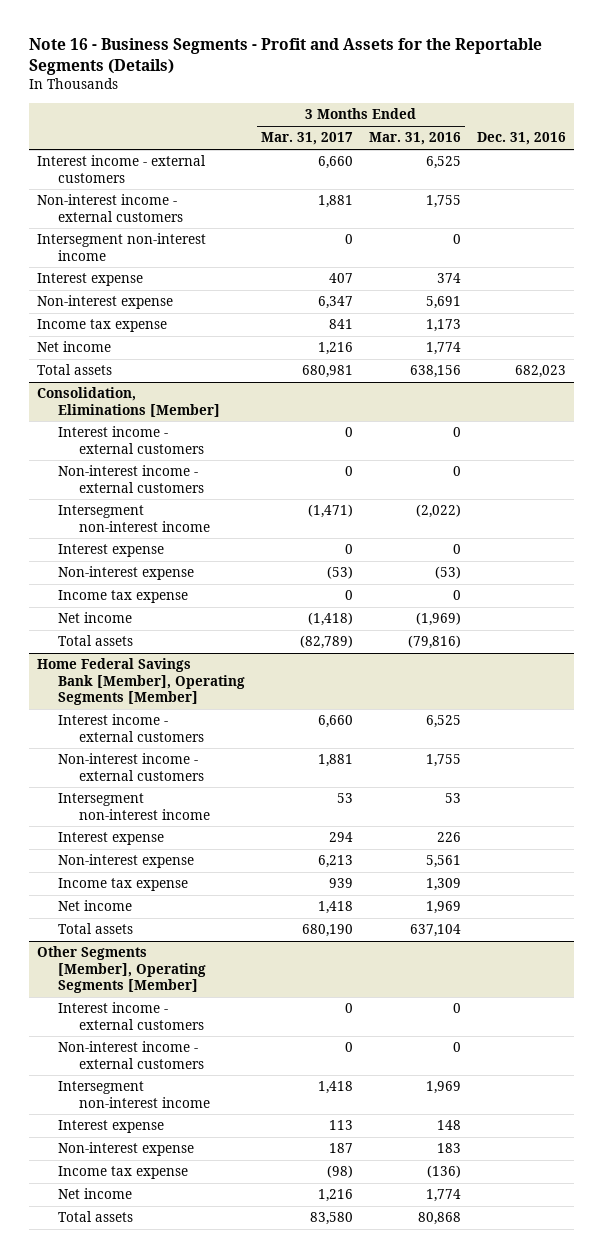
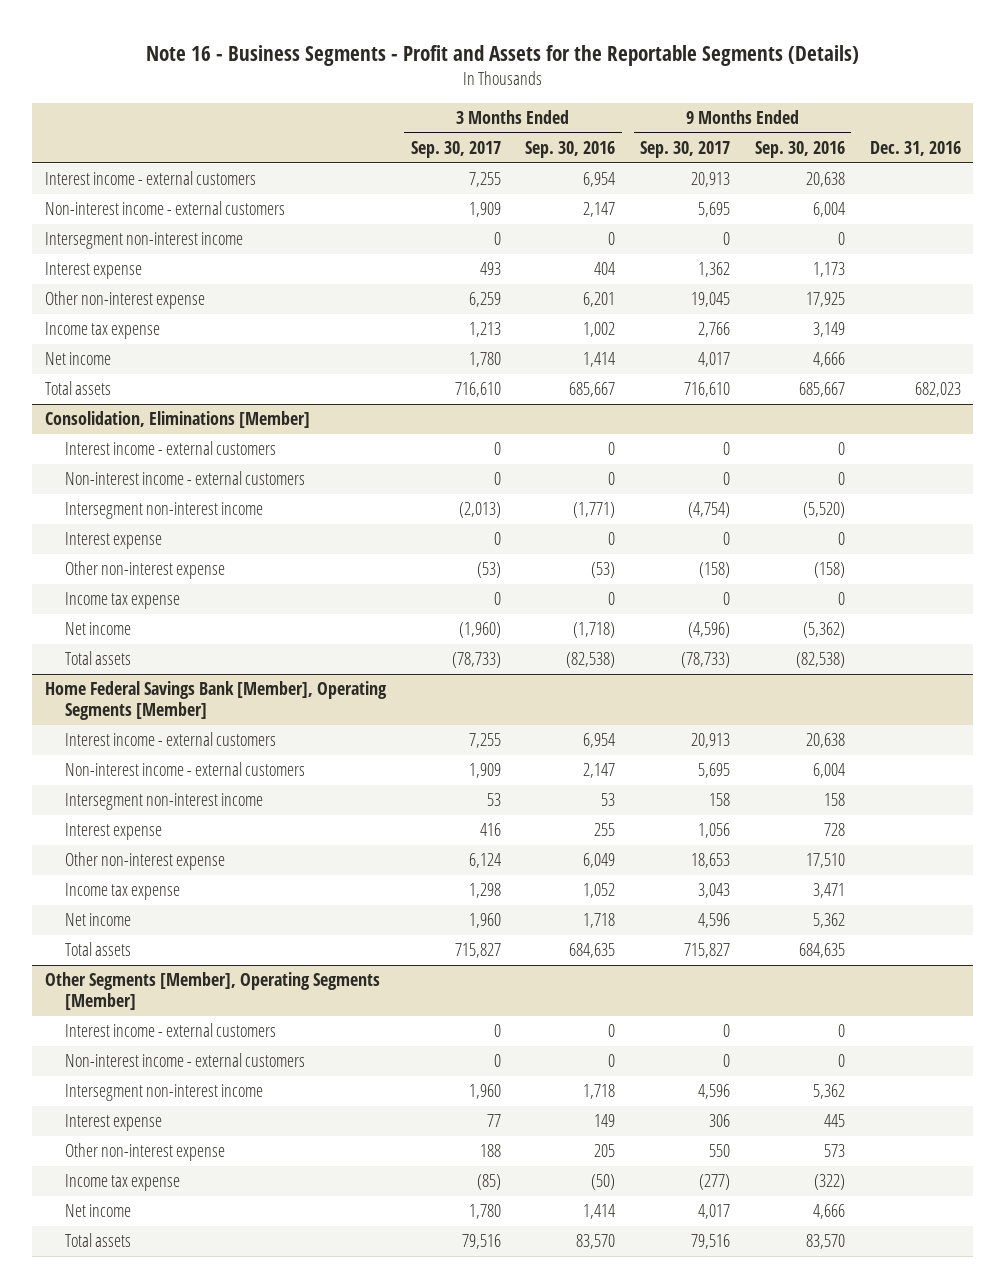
- | 3 Months Ended Mar. 31, 2017 | 3 Months Ended Mar. 31, 2016 | Dec. 31, 2016
+ | 3 Months Ended Sep. 30, 2017 | 3 Months Ended Sep. 30, 2016 | 9 Months Ended Sep. 30, 2017 | 9 Months Ended Sep. 30, 2016 | Dec. 31, 2016
- Non-interest expense | 6,347 | 5,691 |
+ Other non-interest expense | 6,259 | 6,201 | 19,045 | 17,925 |
@ Consolidation, Eliminations [Member]
- Non-interest expense | (53) | (53) |
+ Other non-interest expense | (53) | (53) | (158) | (158) |
@ Home Federal Savings Bank [Member], Operating Segments [Member]
- Non-interest expense | 6,213 | 5,561 |
+ Other non-interest expense | 6,124 | 6,049 | 18,653 | 17,510 |
@ Other Segments [Member], Operating Segments [Member]
- Non-interest expense | 187 | 183 |
+ Other non-interest expense | 188 | 205 | 550 | 573 |

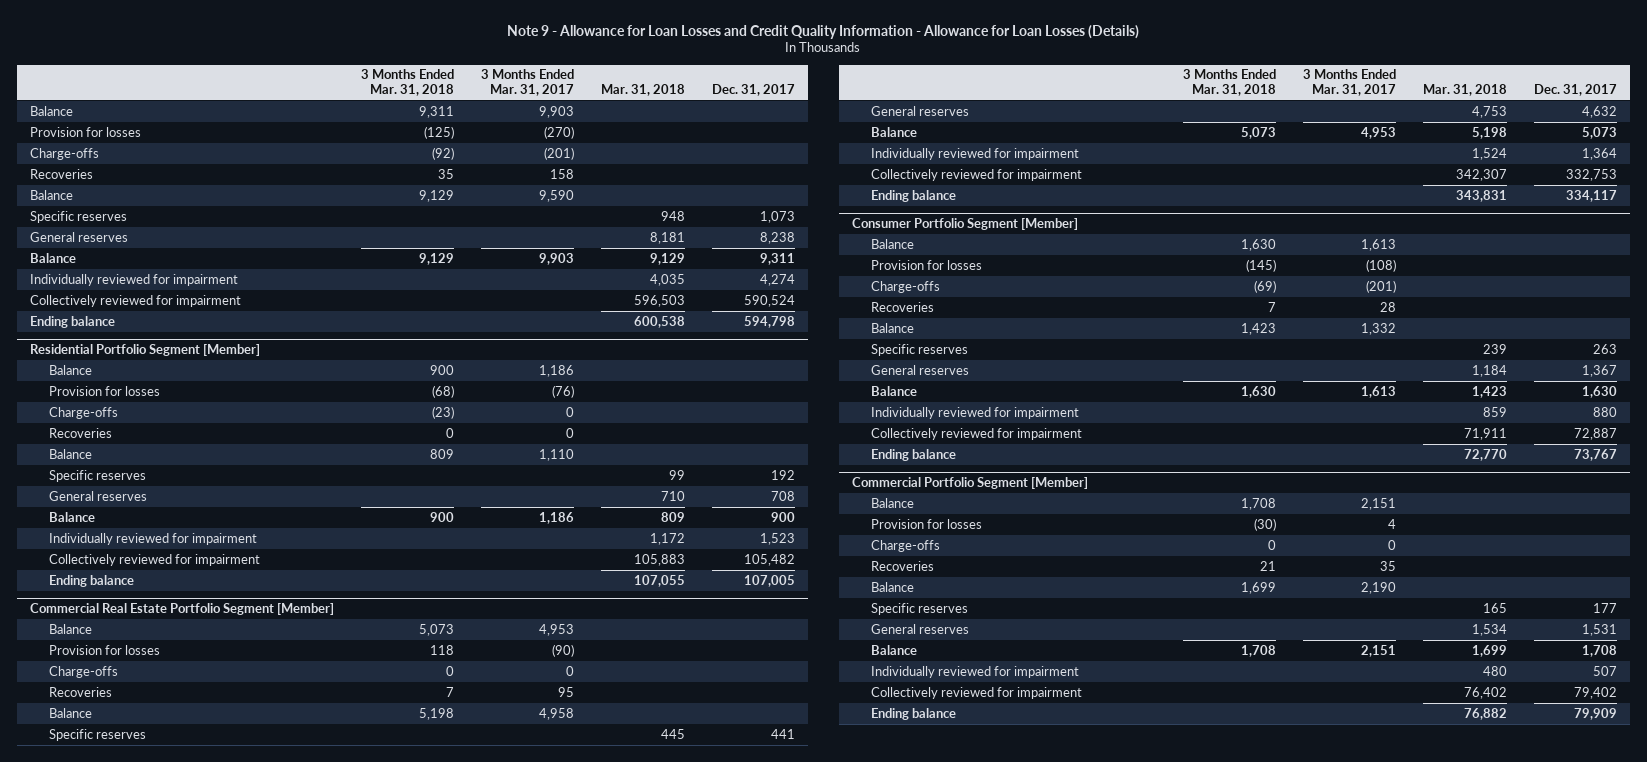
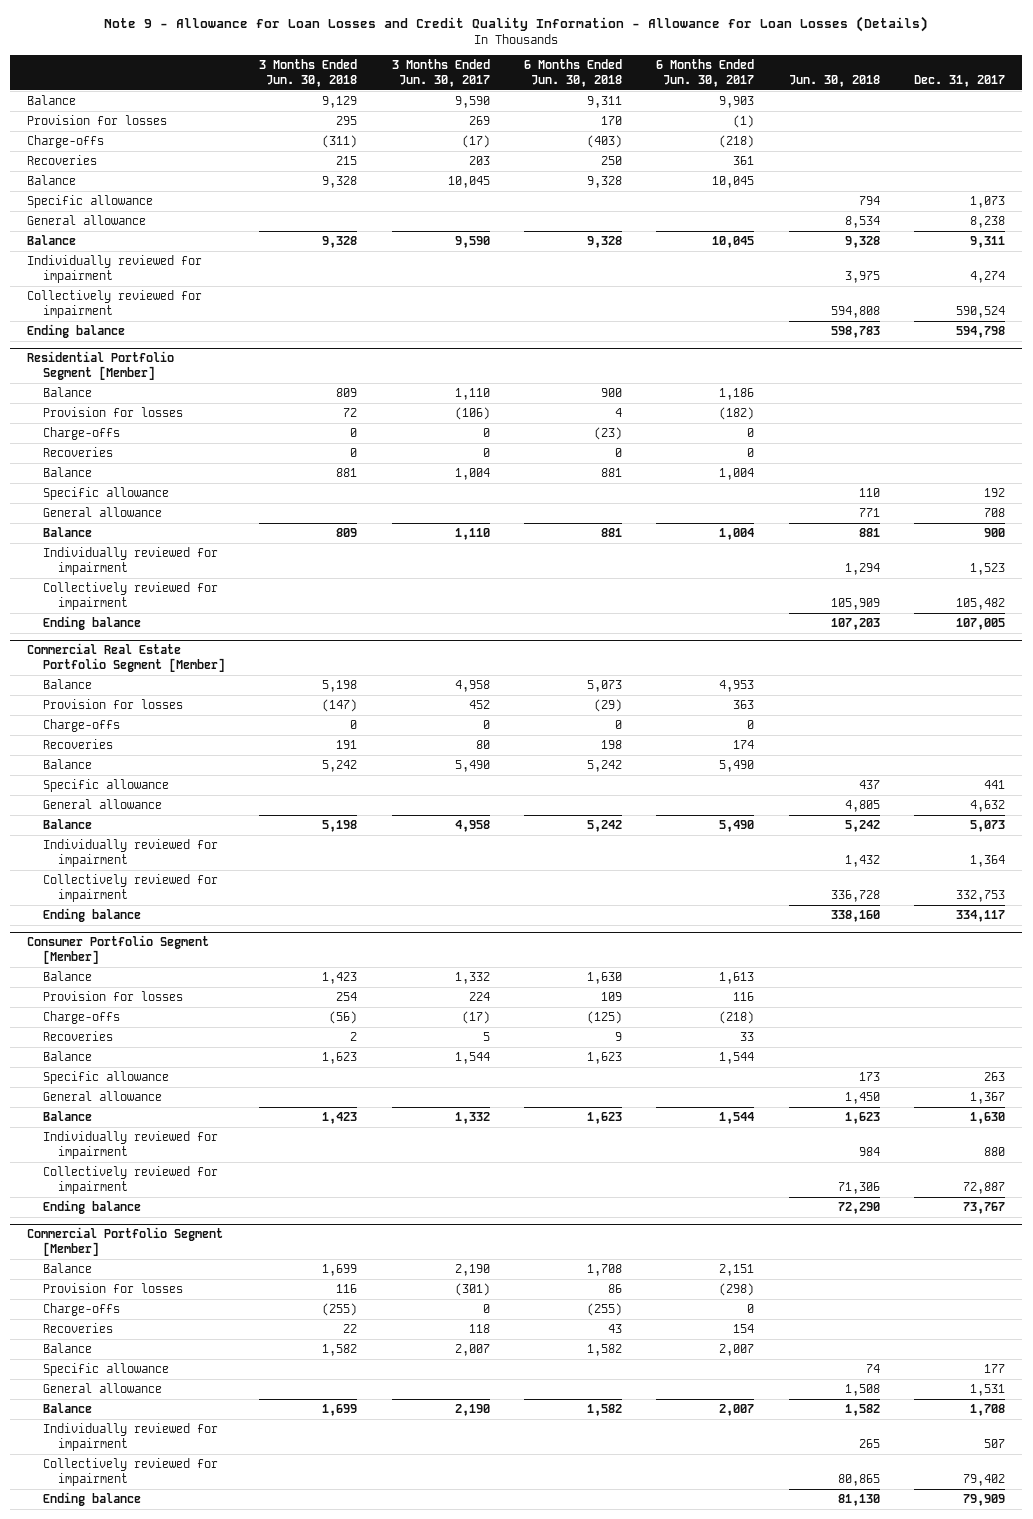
- | 3 Months Ended Mar. 31, 2018 | 3 Months Ended Mar. 31, 2017 | Mar. 31, 2018 | Dec. 31, 2017
+ | 3 Months Ended Jun. 30, 2018 | 3 Months Ended Jun. 30, 2017 | 6 Months Ended Jun. 30, 2018 | 6 Months Ended Jun. 30, 2017 | Jun. 30, 2018 | Dec. 31, 2017
- Specific reserves | | | 948 | 1,073
- General reserves | | | 8,181 | 8,238
+ Specific allowance | | | | | 794 | 1,073
+ General allowance | | | | | 8,534 | 8,238
@ Residential Portfolio Segment [Member]
- Specific reserves | | | 99 | 192
- General reserves | | | 710 | 708
+ Specific allowance | | | | | 110 | 192
+ General allowance | | | | | 771 | 708
@ Commercial Real Estate Portfolio Segment [Member]
- Specific reserves | | | 445 | 441
- General reserves | | | 4,753 | 4,632
+ Specific allowance | | | | | 437 | 441
+ General allowance | | | | | 4,805 | 4,632
@ Consumer Portfolio Segment [Member]
- Specific reserves | | | 239 | 263
- General reserves | | | 1,184 | 1,367
+ Specific allowance | | | | | 173 | 263
+ General allowance | | | | | 1,450 | 1,367
@ Commercial Portfolio Segment [Member]
- Specific reserves | | | 165 | 177
- General reserves | | | 1,534 | 1,531
+ Specific allowance | | | | | 74 | 177
+ General allowance | | | | | 1,508 | 1,531

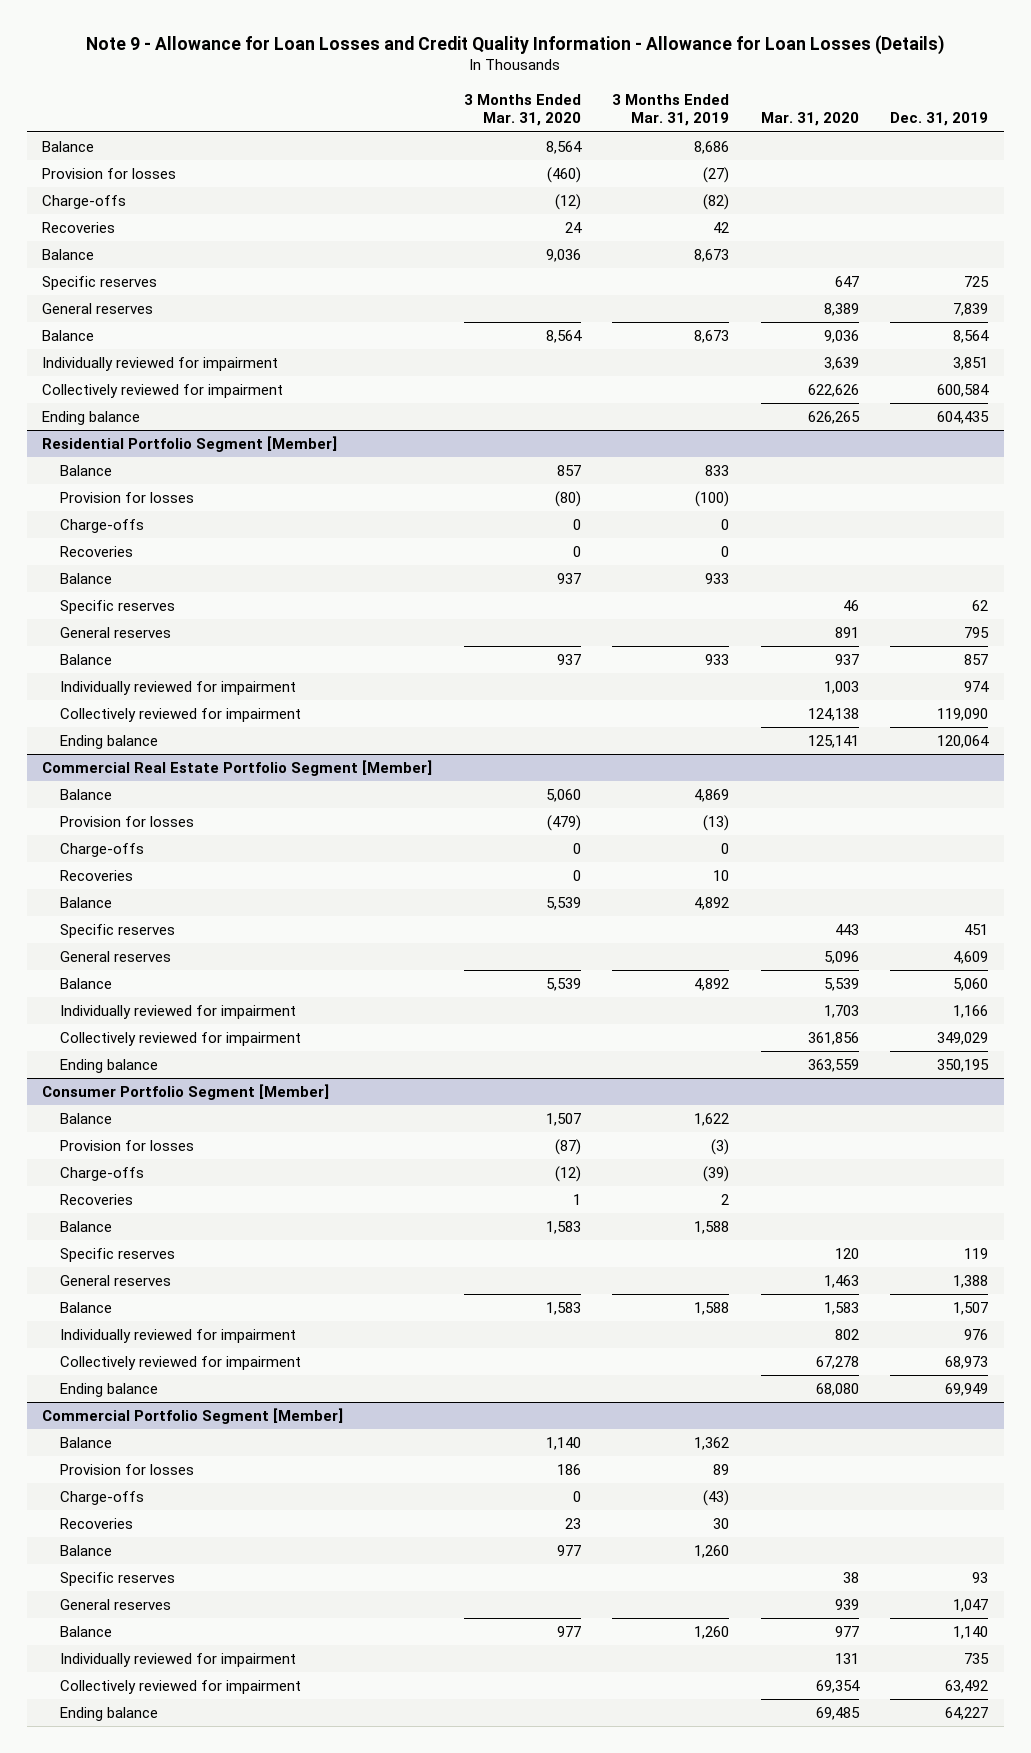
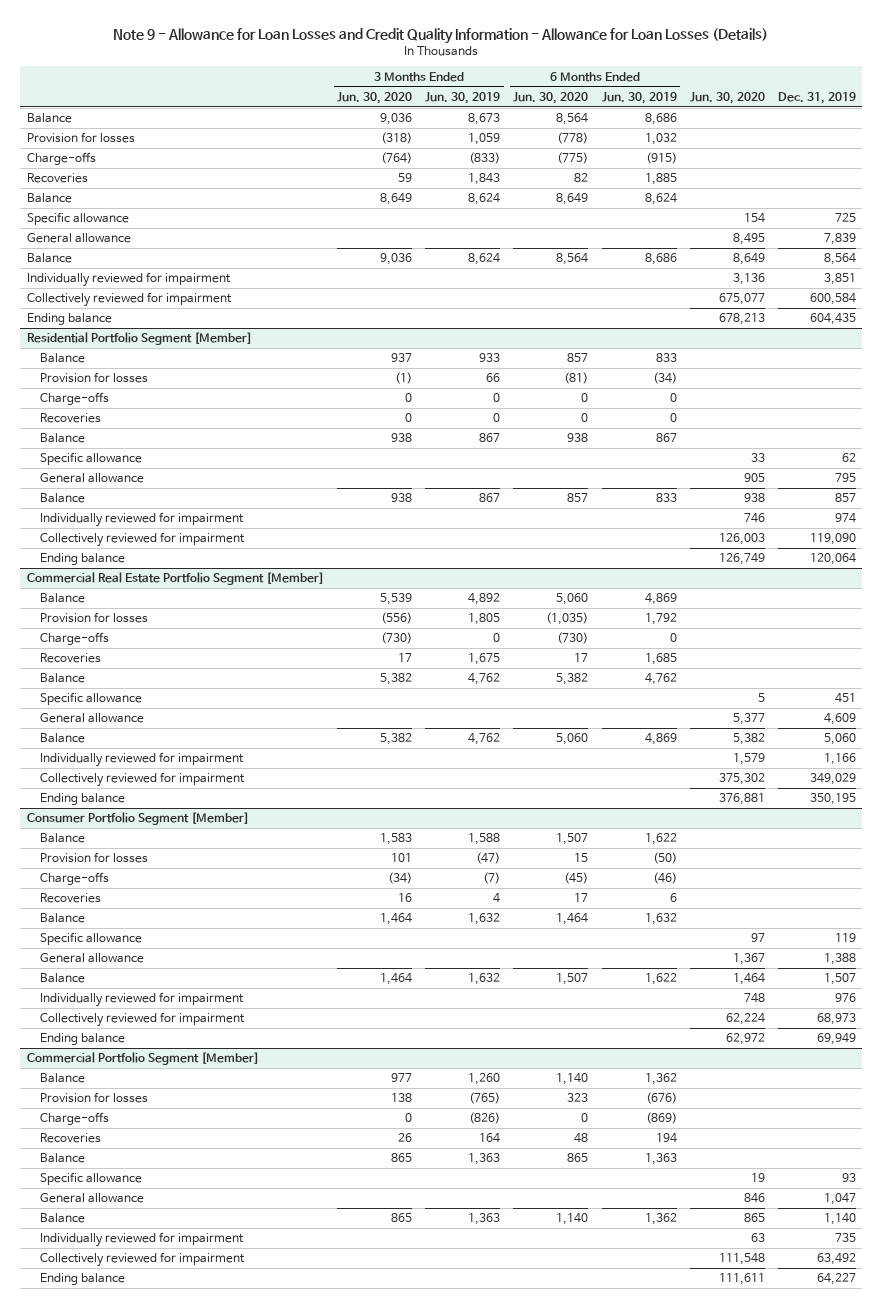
- | 3 Months Ended Mar. 31, 2020 | 3 Months Ended Mar. 31, 2019 | Mar. 31, 2020 | Dec. 31, 2019
+ | 3 Months Ended Jun. 30, 2020 | 3 Months Ended Jun. 30, 2019 | 6 Months Ended Jun. 30, 2020 | 6 Months Ended Jun. 30, 2019 | Jun. 30, 2020 | Dec. 31, 2019
- Specific reserves | | | 647 | 725
- General reserves | | | 8,389 | 7,839
+ Specific allowance | | | | | 154 | 725
+ General allowance | | | | | 8,495 | 7,839
@ Residential Portfolio Segment [Member]
- Specific reserves | | | 46 | 62
- General reserves | | | 891 | 795
+ Specific allowance | | | | | 33 | 62
+ General allowance | | | | | 905 | 795
@ Commercial Real Estate Portfolio Segment [Member]
- Specific reserves | | | 443 | 451
- General reserves | | | 5,096 | 4,609
+ Specific allowance | | | | | 5 | 451
+ General allowance | | | | | 5,377 | 4,609
@ Consumer Portfolio Segment [Member]
- Specific reserves | | | 120 | 119
- General reserves | | | 1,463 | 1,388
+ Specific allowance | | | | | 97 | 119
+ General allowance | | | | | 1,367 | 1,388
@ Commercial Portfolio Segment [Member]
- Specific reserves | | | 38 | 93
- General reserves | | | 939 | 1,047
+ Specific allowance | | | | | 19 | 93
+ General allowance | | | | | 846 | 1,047

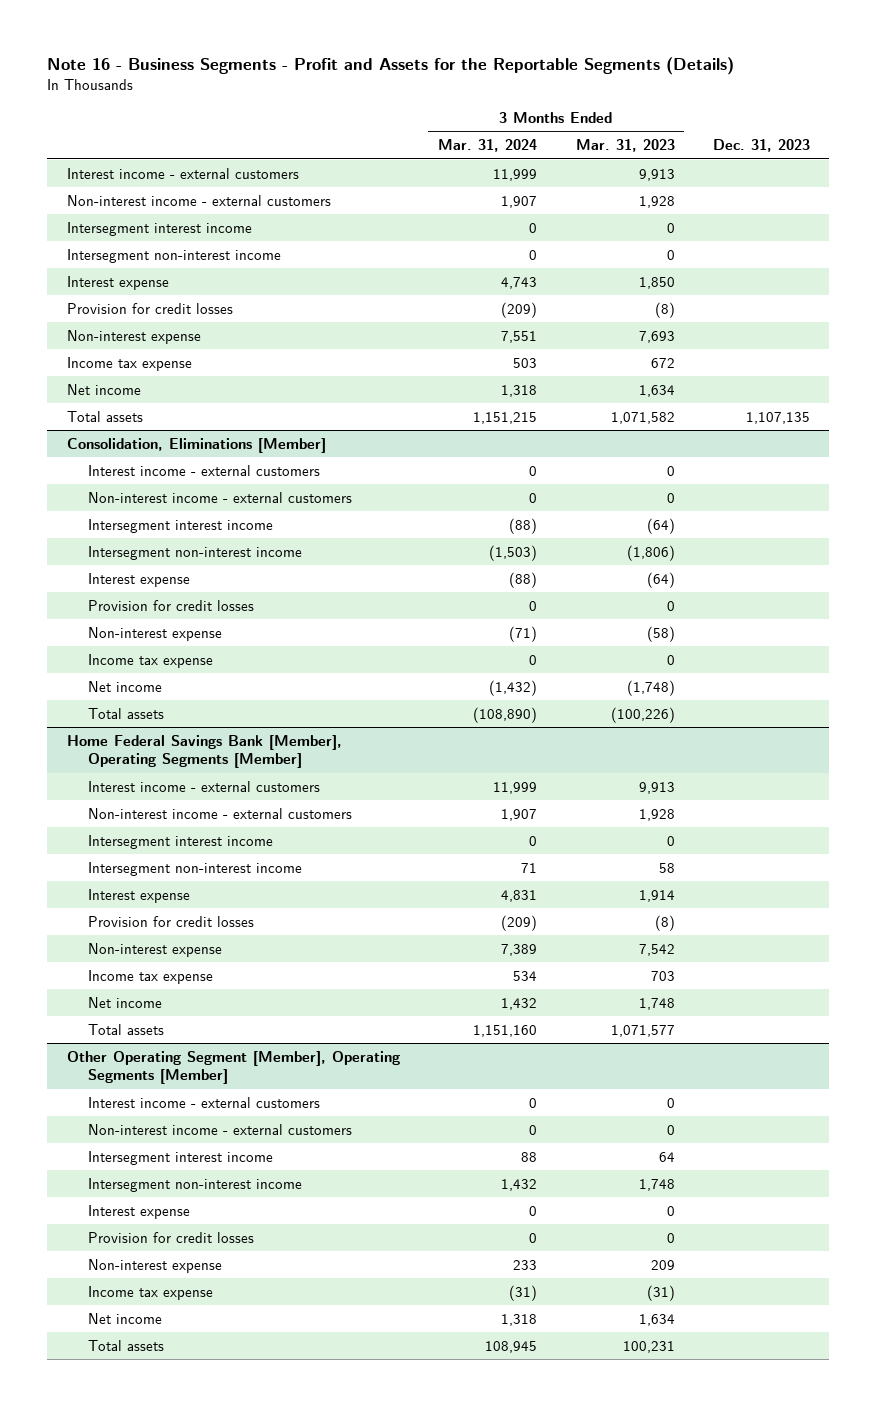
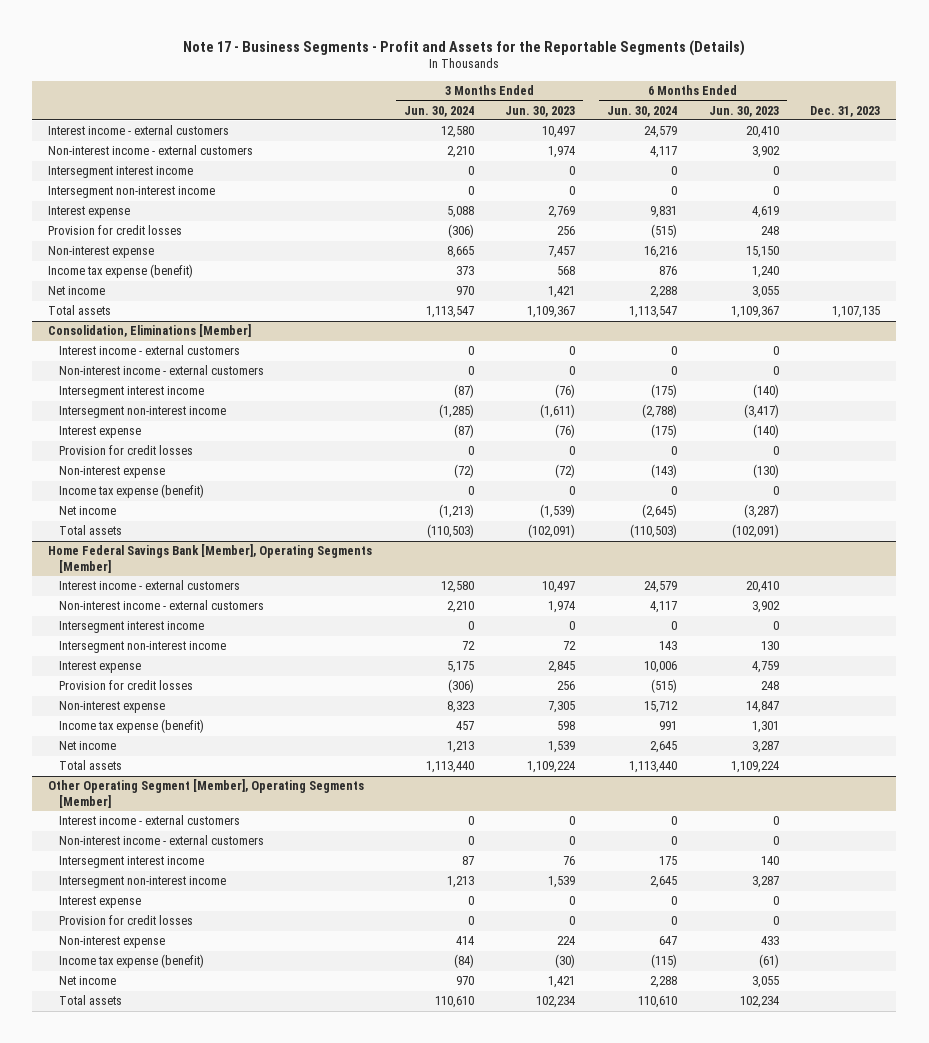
- Note 16 - Business Segments - Profit and Assets for the Reportable Segments (Details)
+ Note 17 - Business Segments - Profit and Assets for the Reportable Segments (Details)
- | 3 Months Ended Mar. 31, 2024 | 3 Months Ended Mar. 31, 2023 | Dec. 31, 2023
+ | 3 Months Ended Jun. 30, 2024 | 3 Months Ended Jun. 30, 2023 | 6 Months Ended Jun. 30, 2024 | 6 Months Ended Jun. 30, 2023 | Dec. 31, 2023
- Income tax expense | 503 | 672 |
+ Income tax expense (benefit) | 373 | 568 | 876 | 1,240 |
@ Consolidation, Eliminations [Member]
- Income tax expense | 0 | 0 |
+ Income tax expense (benefit) | 0 | 0 | 0 | 0 |
@ Home Federal Savings Bank [Member], Operating Segments [Member]
- Income tax expense | 534 | 703 |
+ Income tax expense (benefit) | 457 | 598 | 991 | 1,301 |
@ Other Operating Segment [Member], Operating Segments [Member]
- Income tax expense | (31) | (31) |
+ Income tax expense (benefit) | (84) | (30) | (115) | (61) |

